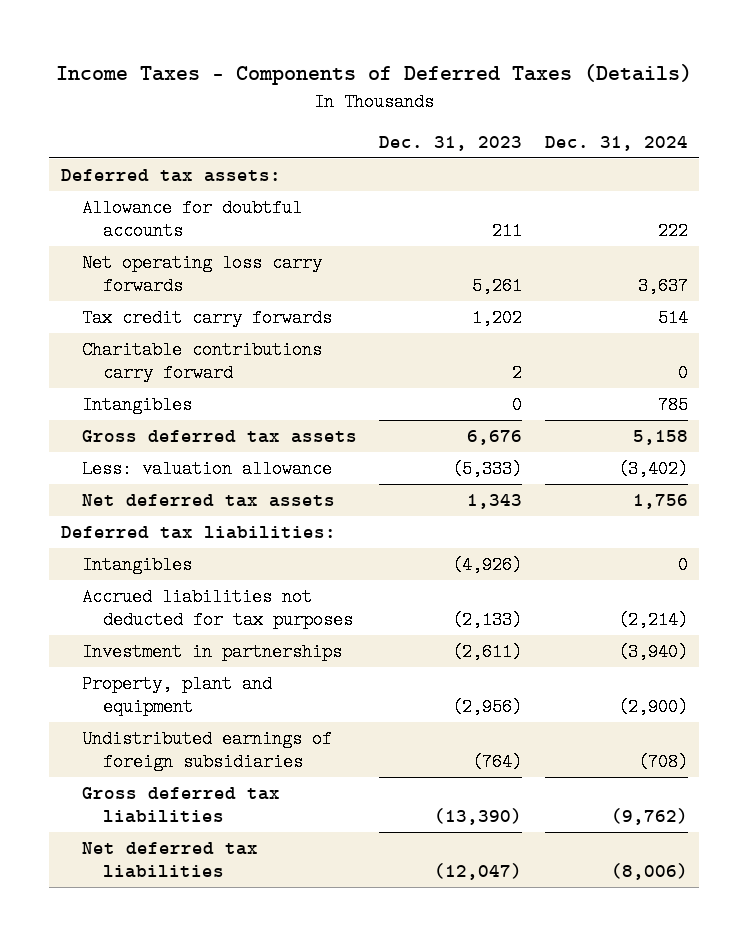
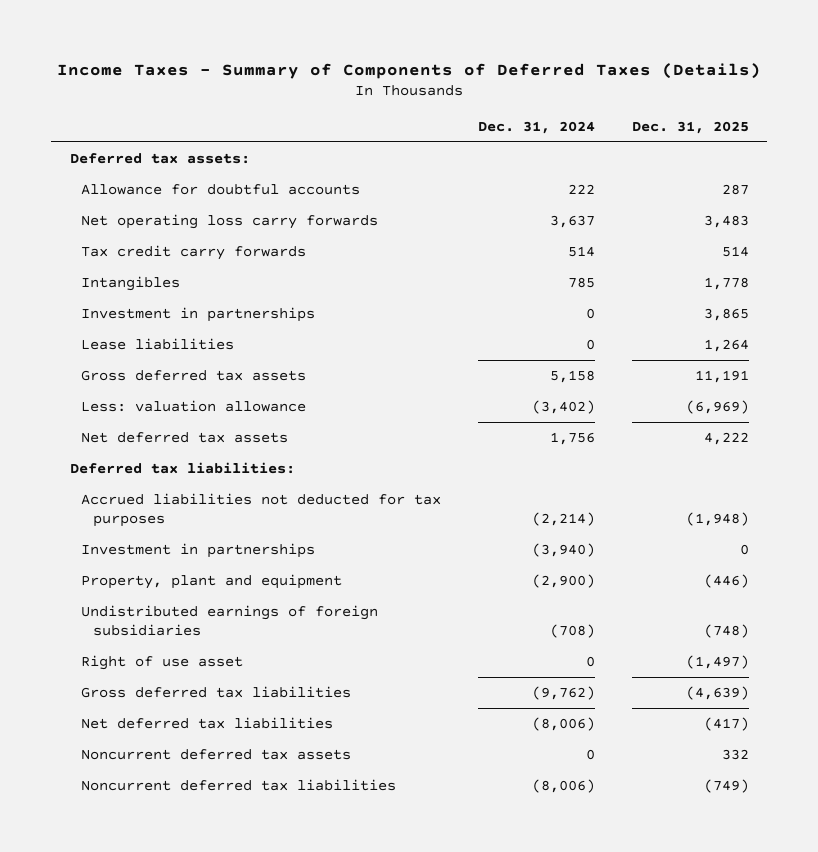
- Income Taxes - Components of Deferred Taxes (Details)
+ Income Taxes - Summary of Components of Deferred Taxes (Details)
- | Dec. 31, 2023 | Dec. 31, 2024
+ | Dec. 31, 2024 | Dec. 31, 2025
- Charitable contributions carry forward | 2 | 0
+ Investment in partnerships | 0 | 3,865
+ Lease liabilities | 0 | 1,264
- Intangibles | (4,926) | 0
+ Right of use asset | 0 | (1,497)
+ Noncurrent deferred tax assets | 0 | 332
+ Noncurrent deferred tax liabilities | (8,006) | (749)

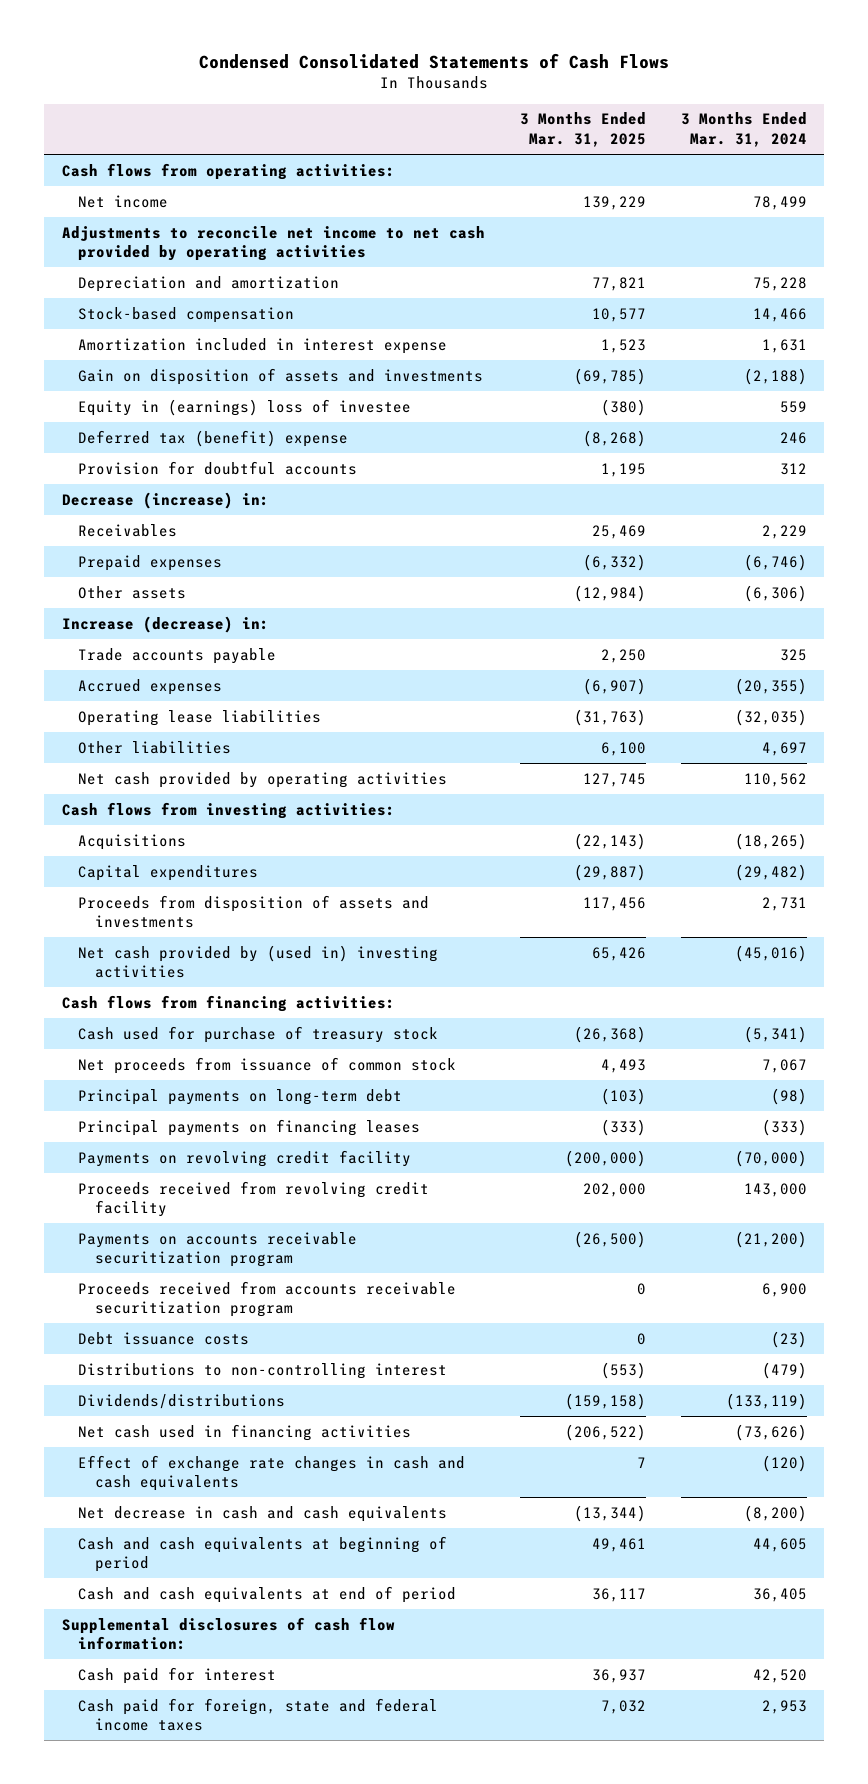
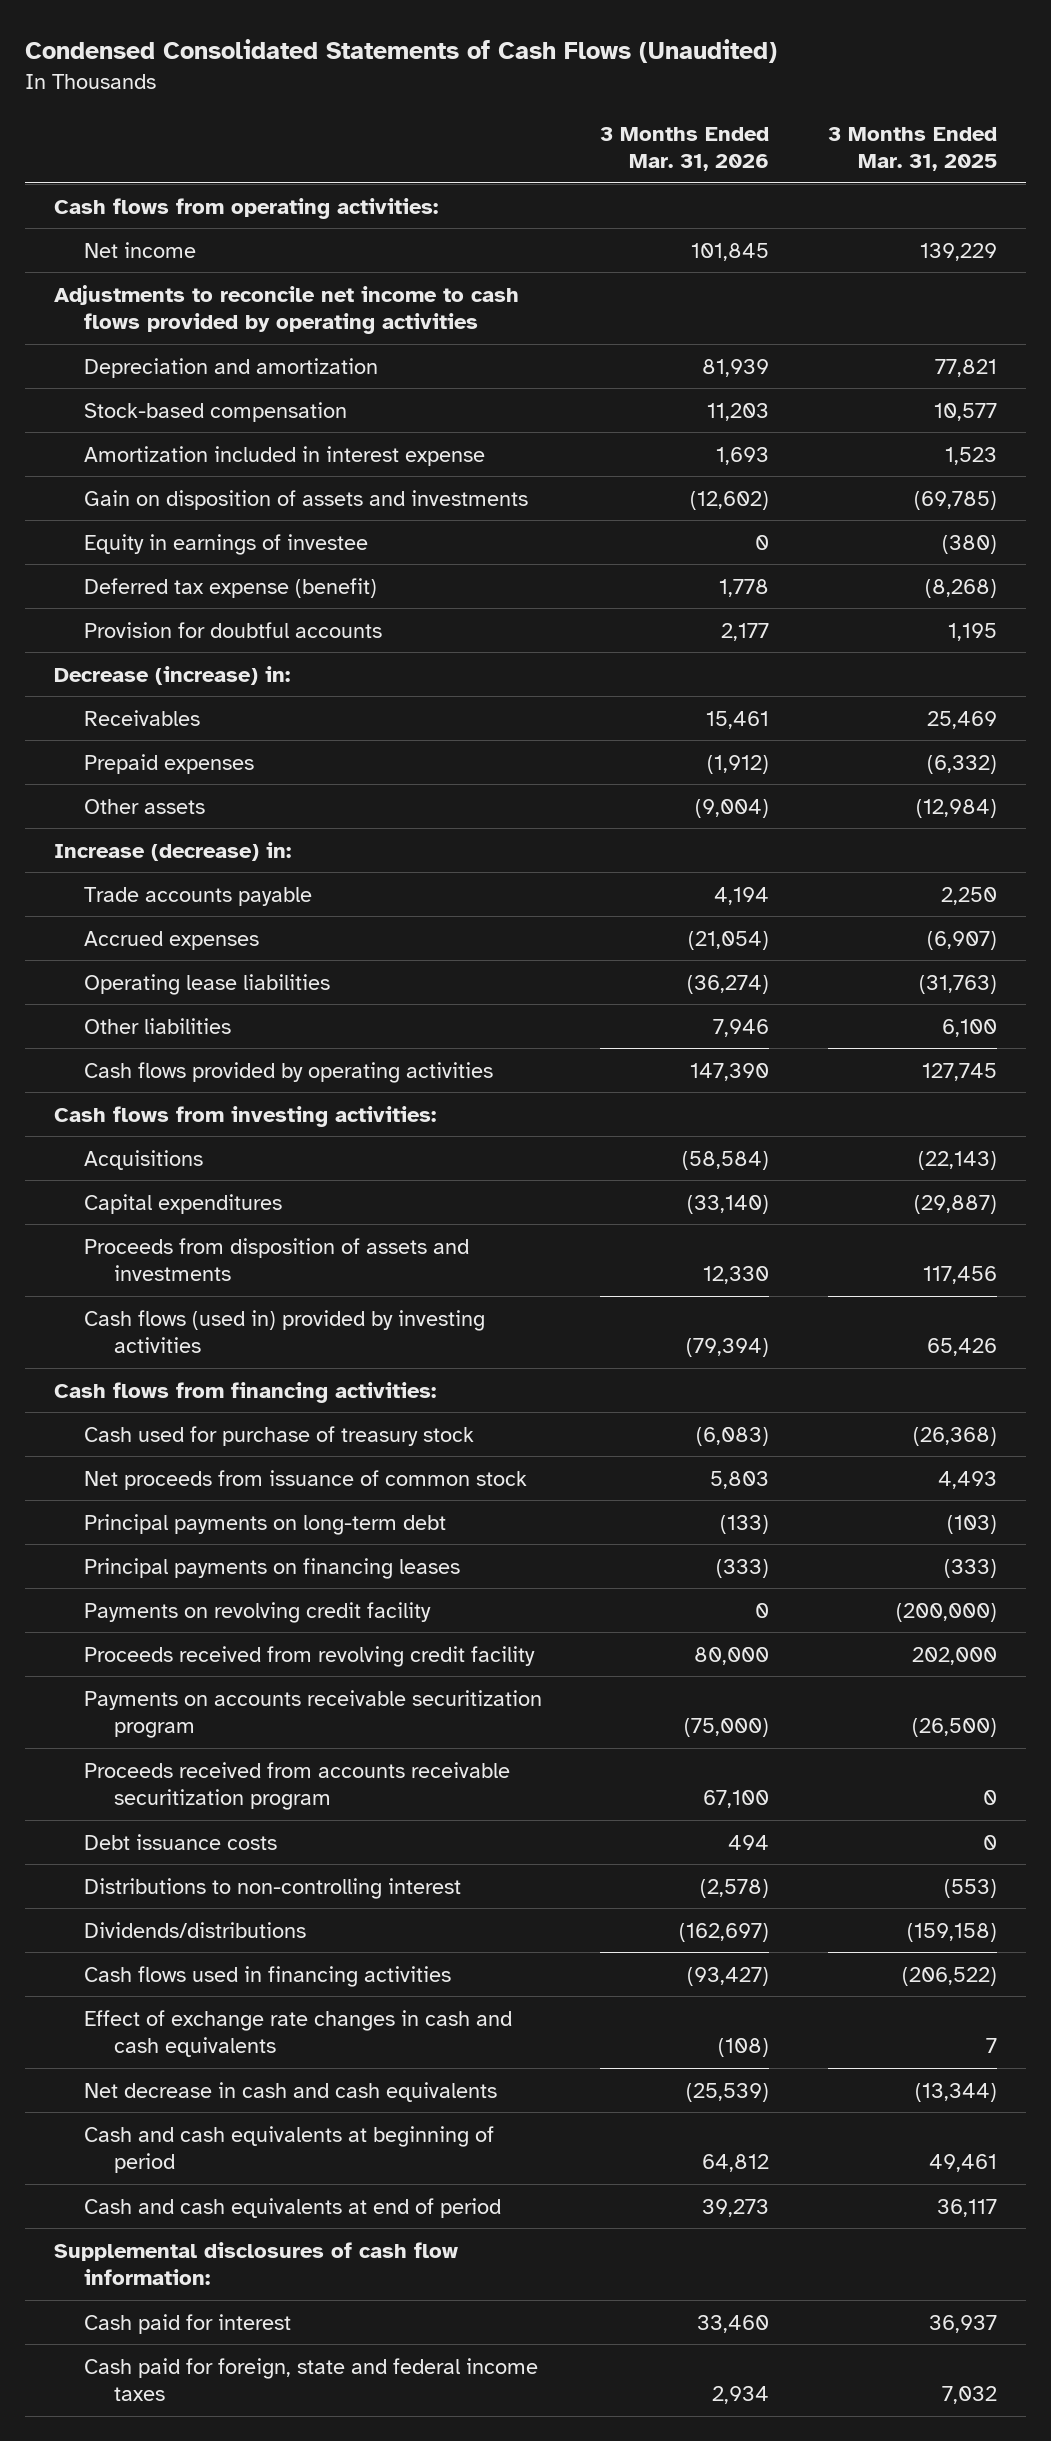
- Condensed Consolidated Statements of Cash Flows
+ Condensed Consolidated Statements of Cash Flows (Unaudited)
- | 3 Months Ended Mar. 31, 2025 | 3 Months Ended Mar. 31, 2024
+ | 3 Months Ended Mar. 31, 2026 | 3 Months Ended Mar. 31, 2025
- Adjustments to reconcile net income to net cash provided by operating activities
+ Adjustments to reconcile net income to cash flows provided by operating activities
- Equity in (earnings) loss of investee | (380) | 559
- Deferred tax (benefit) expense | (8,268) | 246
+ Equity in earnings of investee | 0 | (380)
+ Deferred tax expense (benefit) | 1,778 | (8,268)
- Net cash provided by operating activities | 127,745 | 110,562
+ Cash flows provided by operating activities | 147,390 | 127,745
- Net cash provided by (used in) investing activities | 65,426 | (45,016)
+ Cash flows (used in) provided by investing activities | (79,394) | 65,426
- Net cash used in financing activities | (206,522) | (73,626)
+ Cash flows used in financing activities | (93,427) | (206,522)

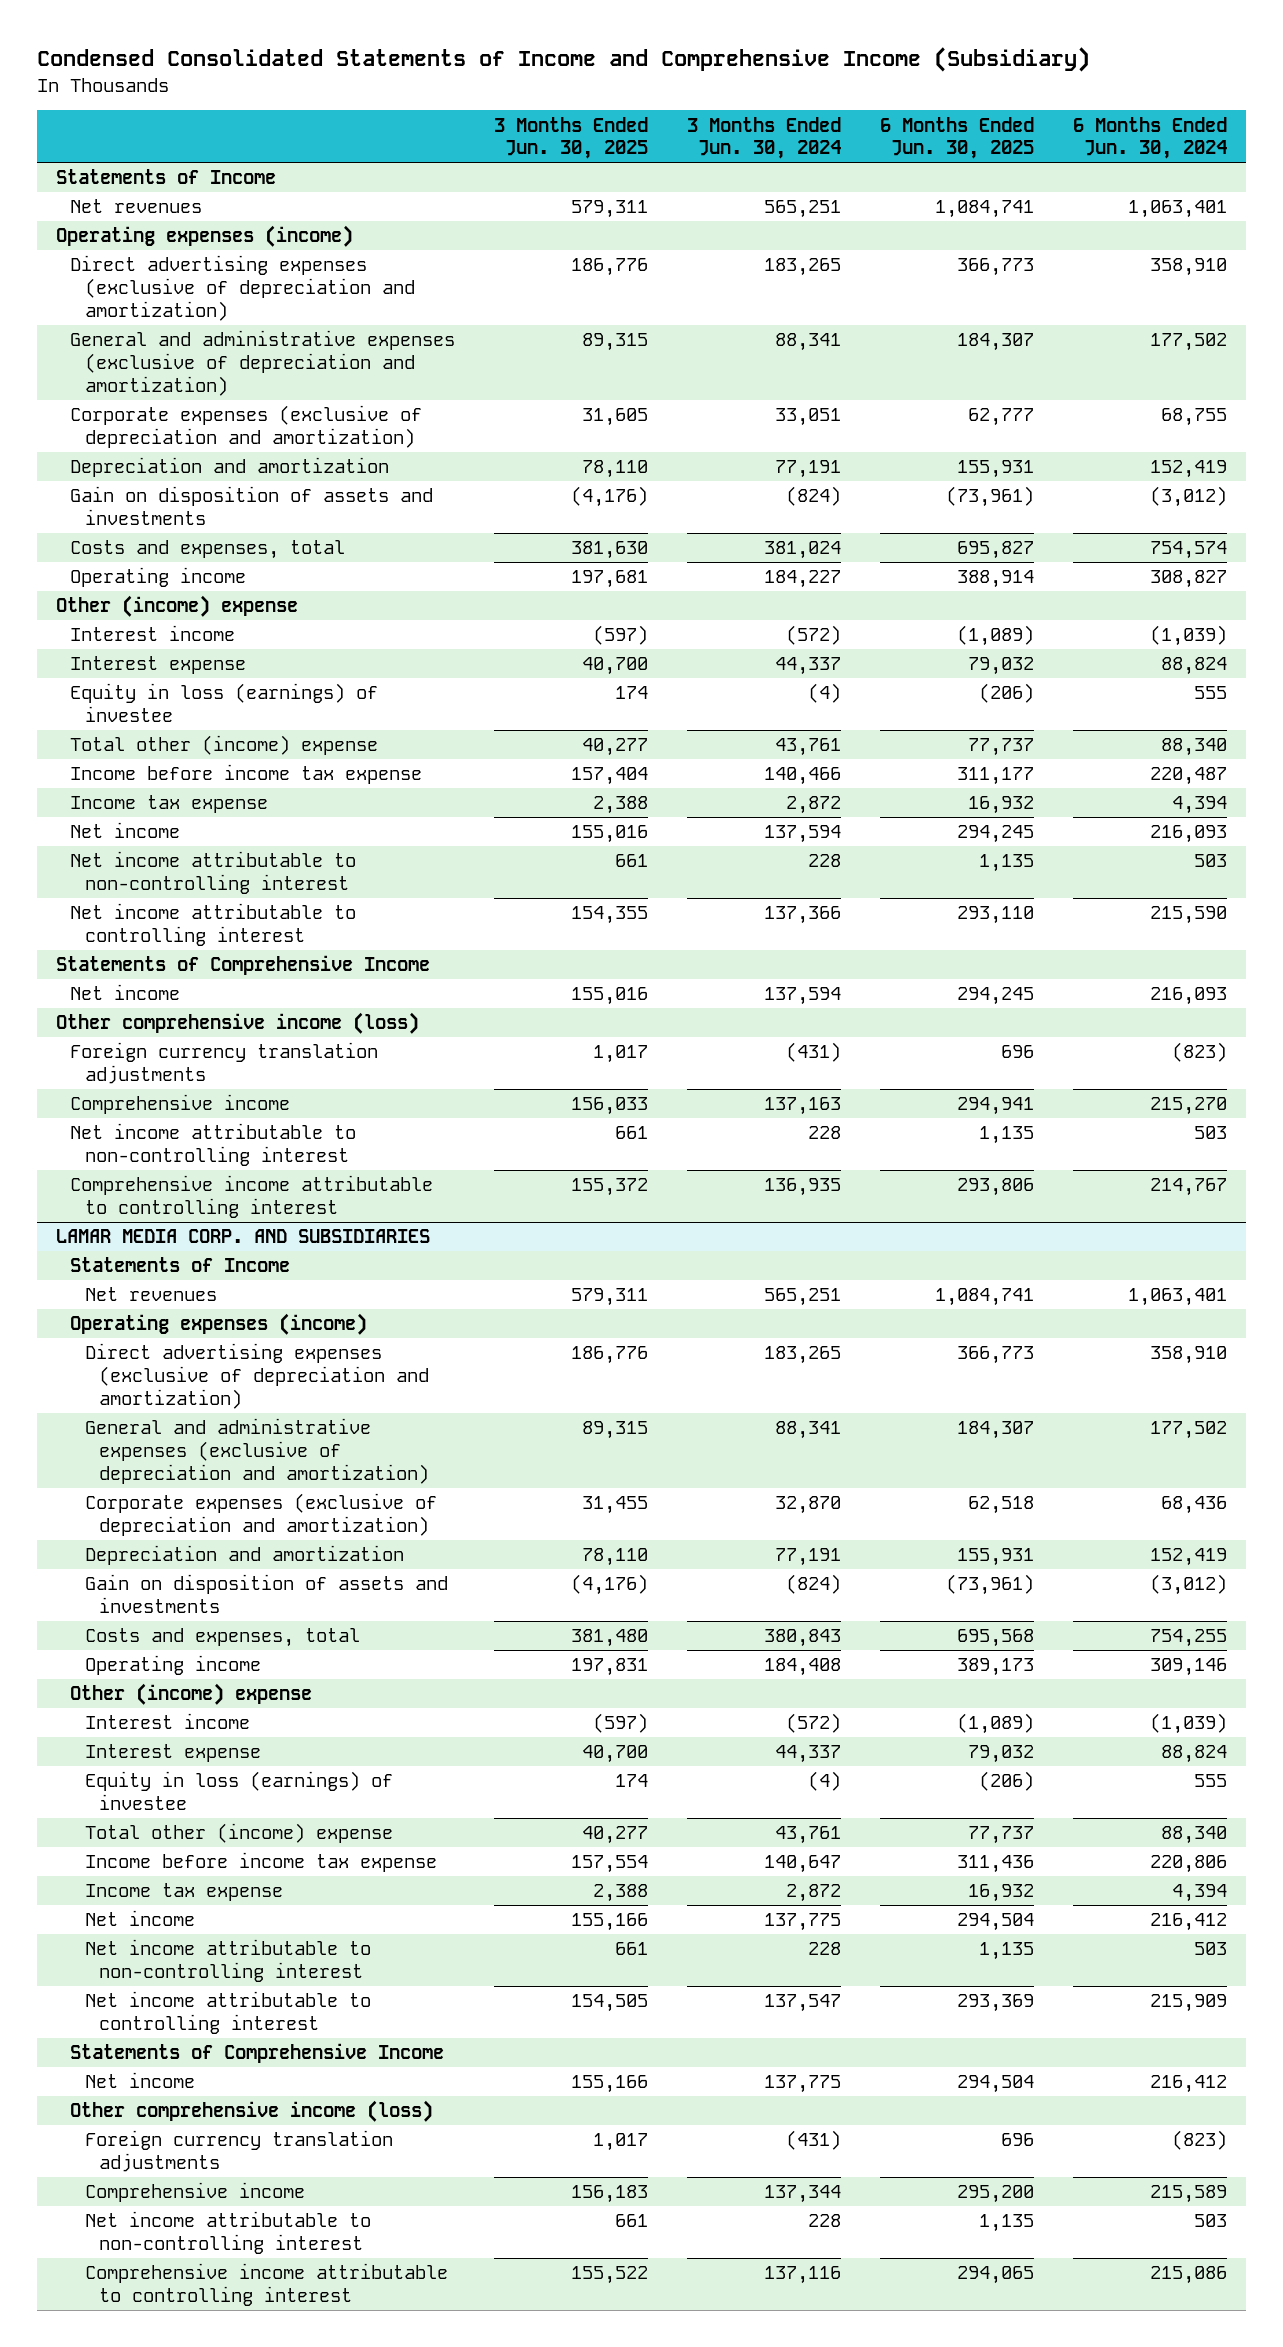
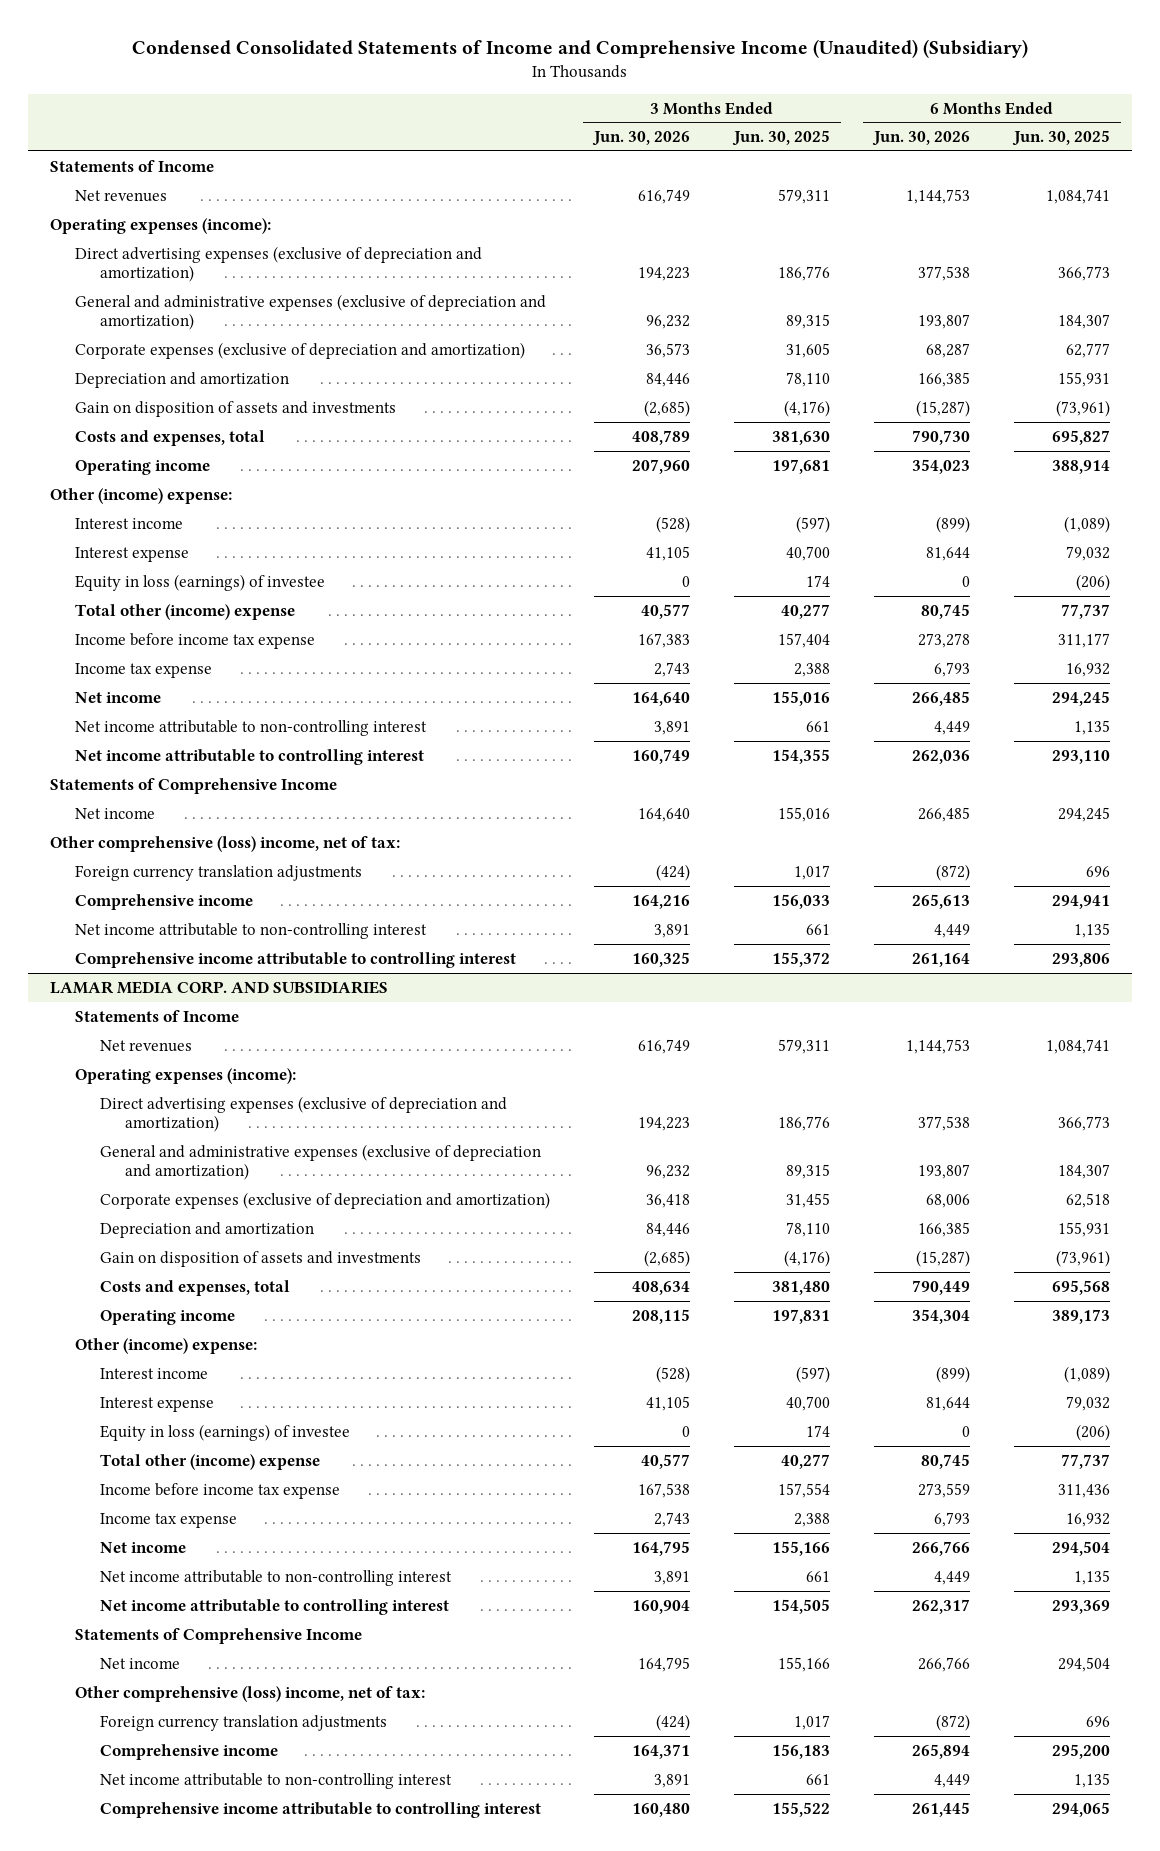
- Condensed Consolidated Statements of Income and Comprehensive Income (Subsidiary)
+ Condensed Consolidated Statements of Income and Comprehensive Income (Unaudited) (Subsidiary)
- | 3 Months Ended Jun. 30, 2025 | 3 Months Ended Jun. 30, 2024 | 6 Months Ended Jun. 30, 2025 | 6 Months Ended Jun. 30, 2024
+ | 3 Months Ended Jun. 30, 2026 | 3 Months Ended Jun. 30, 2025 | 6 Months Ended Jun. 30, 2026 | 6 Months Ended Jun. 30, 2025
- Operating expenses (income)
+ Operating expenses (income):
- Other (income) expense
+ Other (income) expense:
- Other comprehensive income (loss)
+ Other comprehensive (loss) income, net of tax:
@ LAMAR MEDIA CORP. AND SUBSIDIARIES
- Operating expenses (income)
+ Operating expenses (income):
- Other (income) expense
+ Other (income) expense:
- Other comprehensive income (loss)
+ Other comprehensive (loss) income, net of tax:

